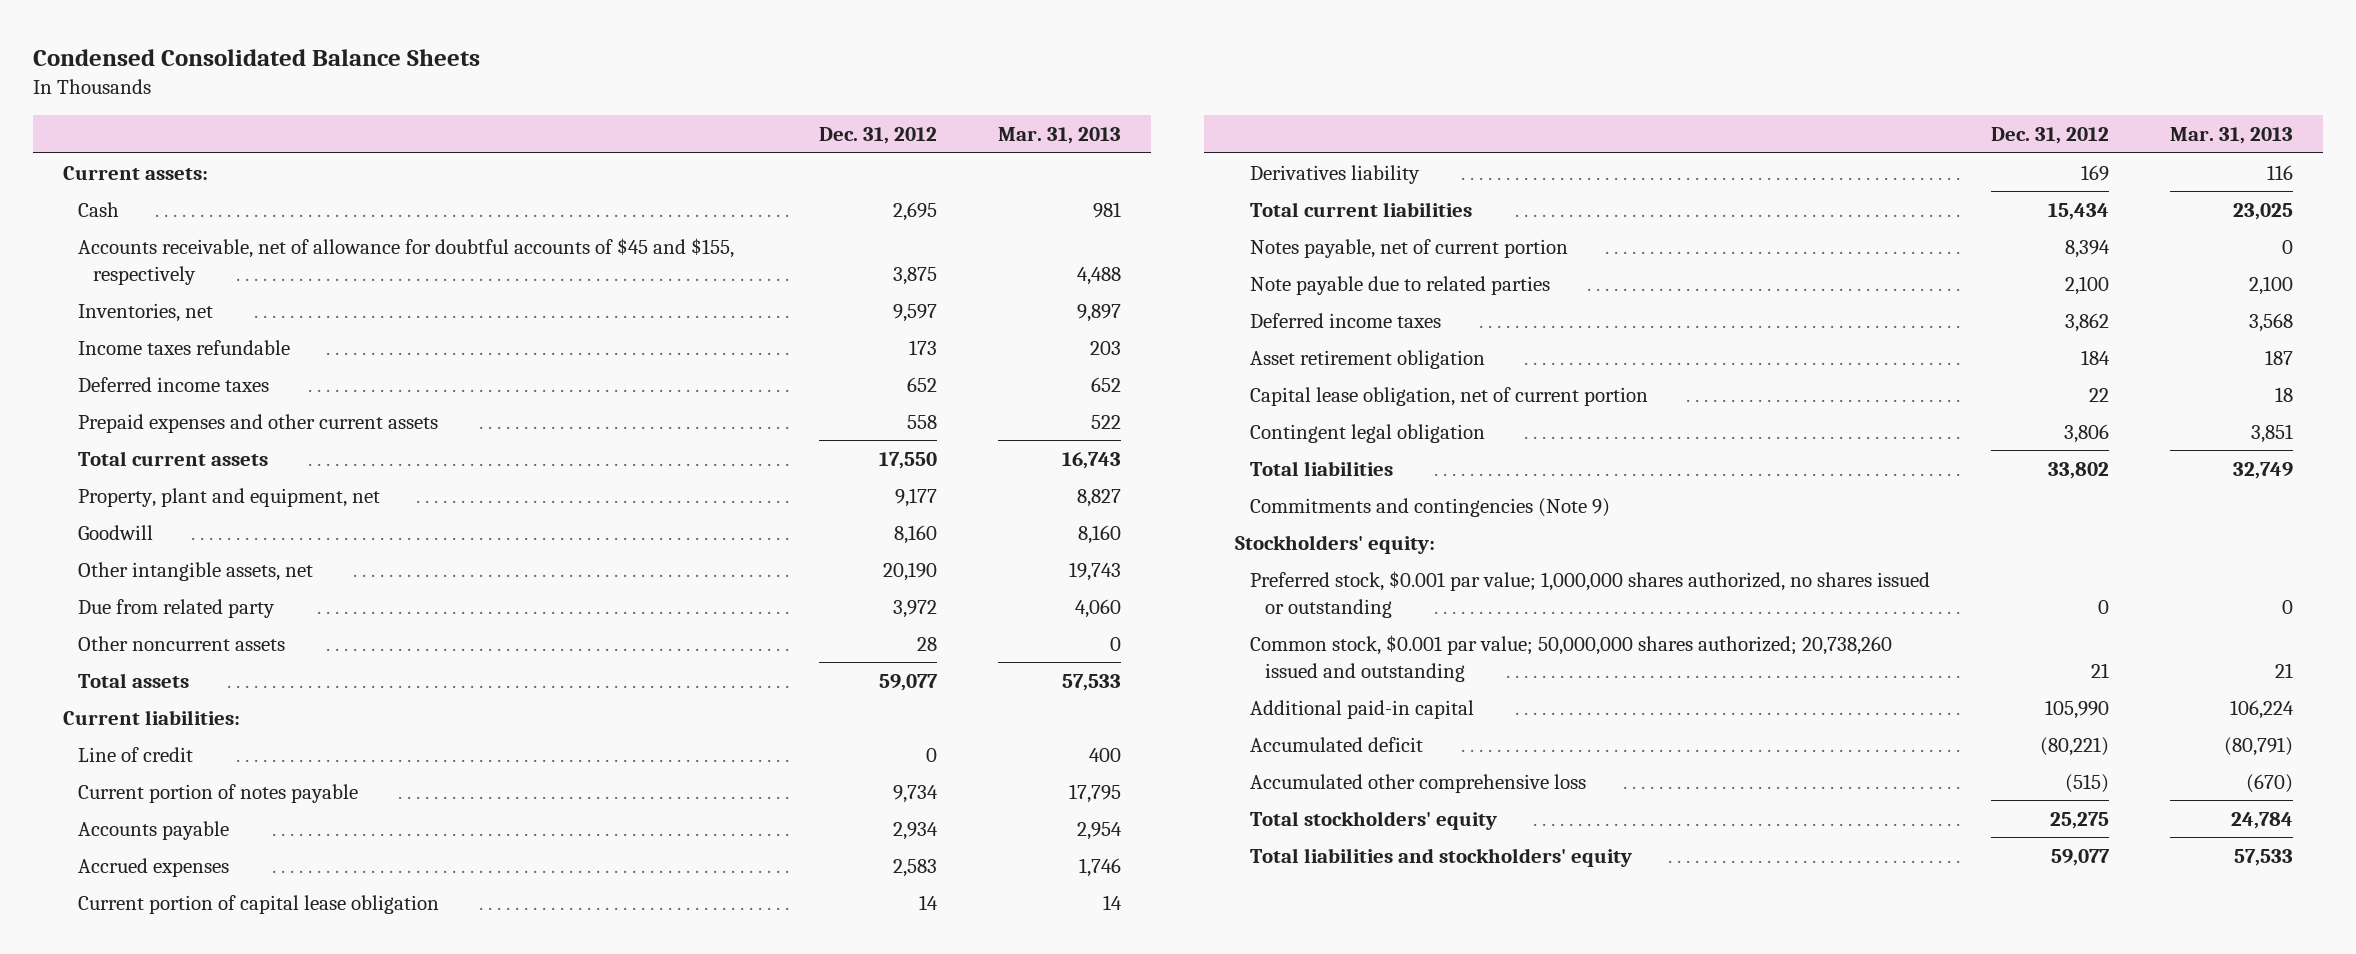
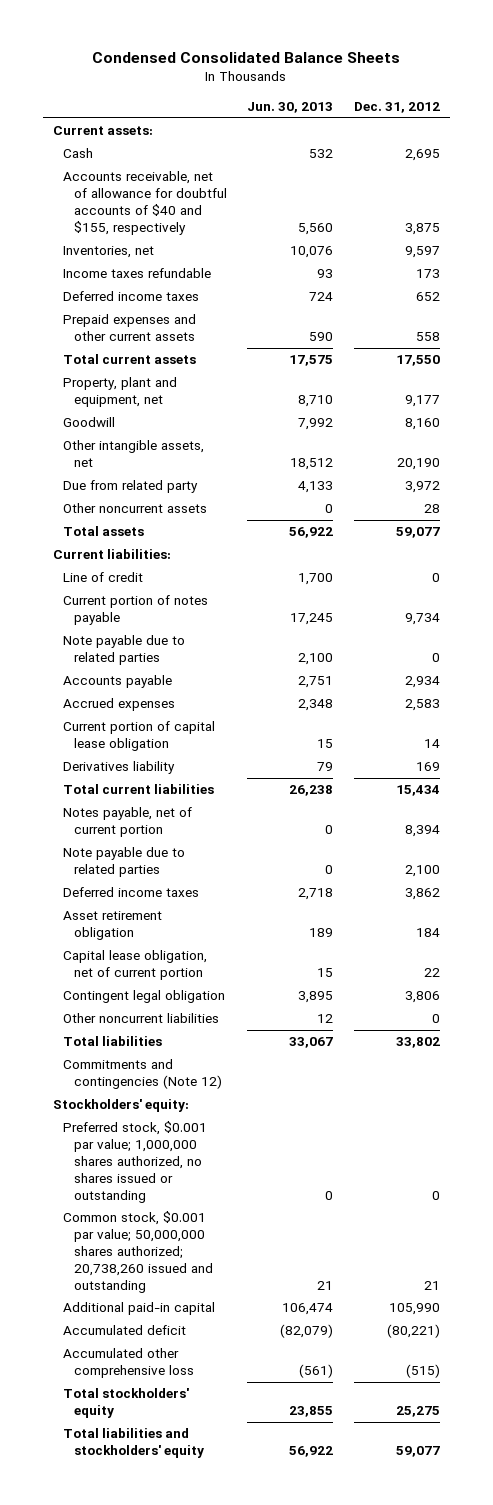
- | Dec. 31, 2012 | Mar. 31, 2013
+ | Jun. 30, 2013 | Dec. 31, 2012
- Accounts receivable, net of allowance for doubtful accounts of $45 and $155, respectively | 3,875 | 4,488
+ Accounts receivable, net of allowance for doubtful accounts of $40 and $155, respectively | 5,560 | 3,875
+ Note payable due to related parties | 2,100 | 0
+ Other noncurrent liabilities | 12 | 0
- Commitments and contingencies (Note 9)
+ Commitments and contingencies (Note 12)

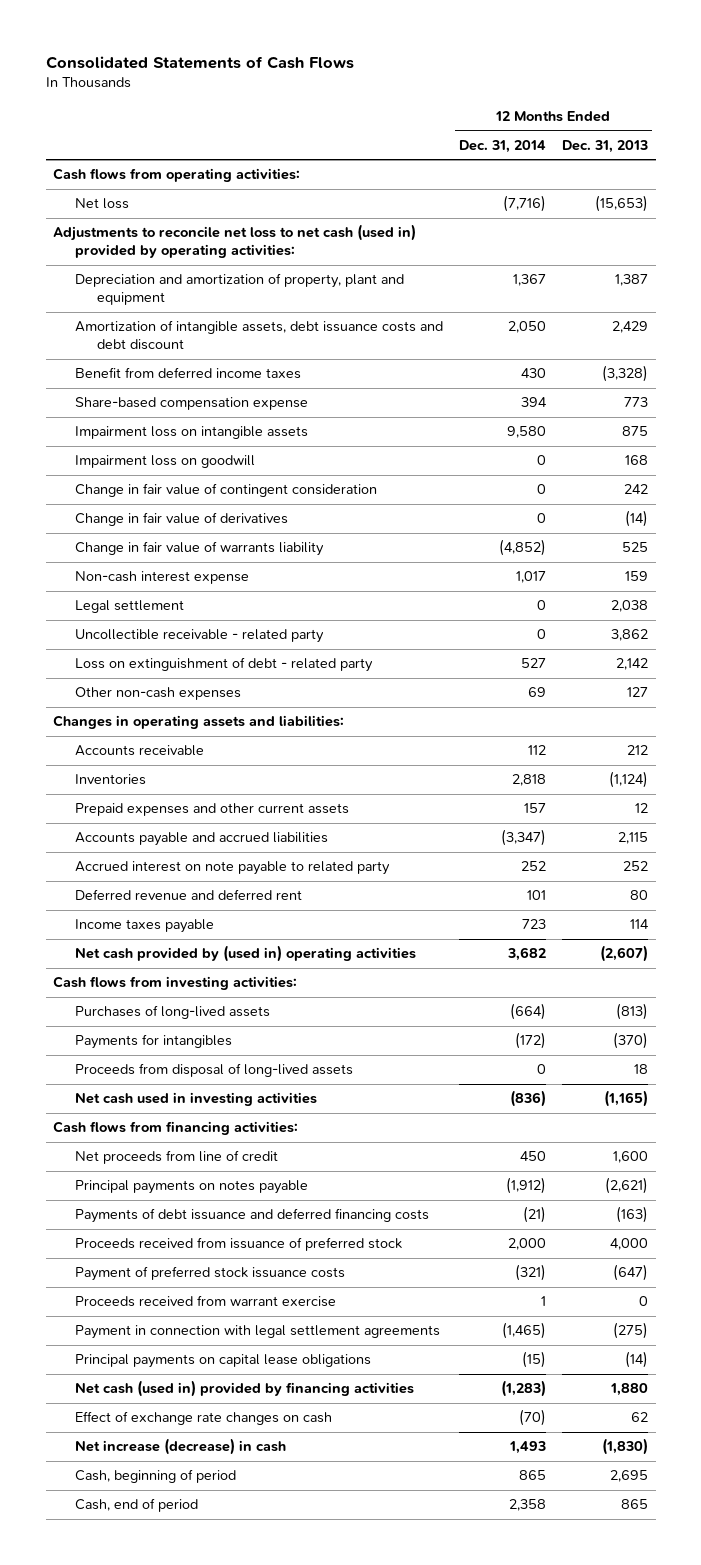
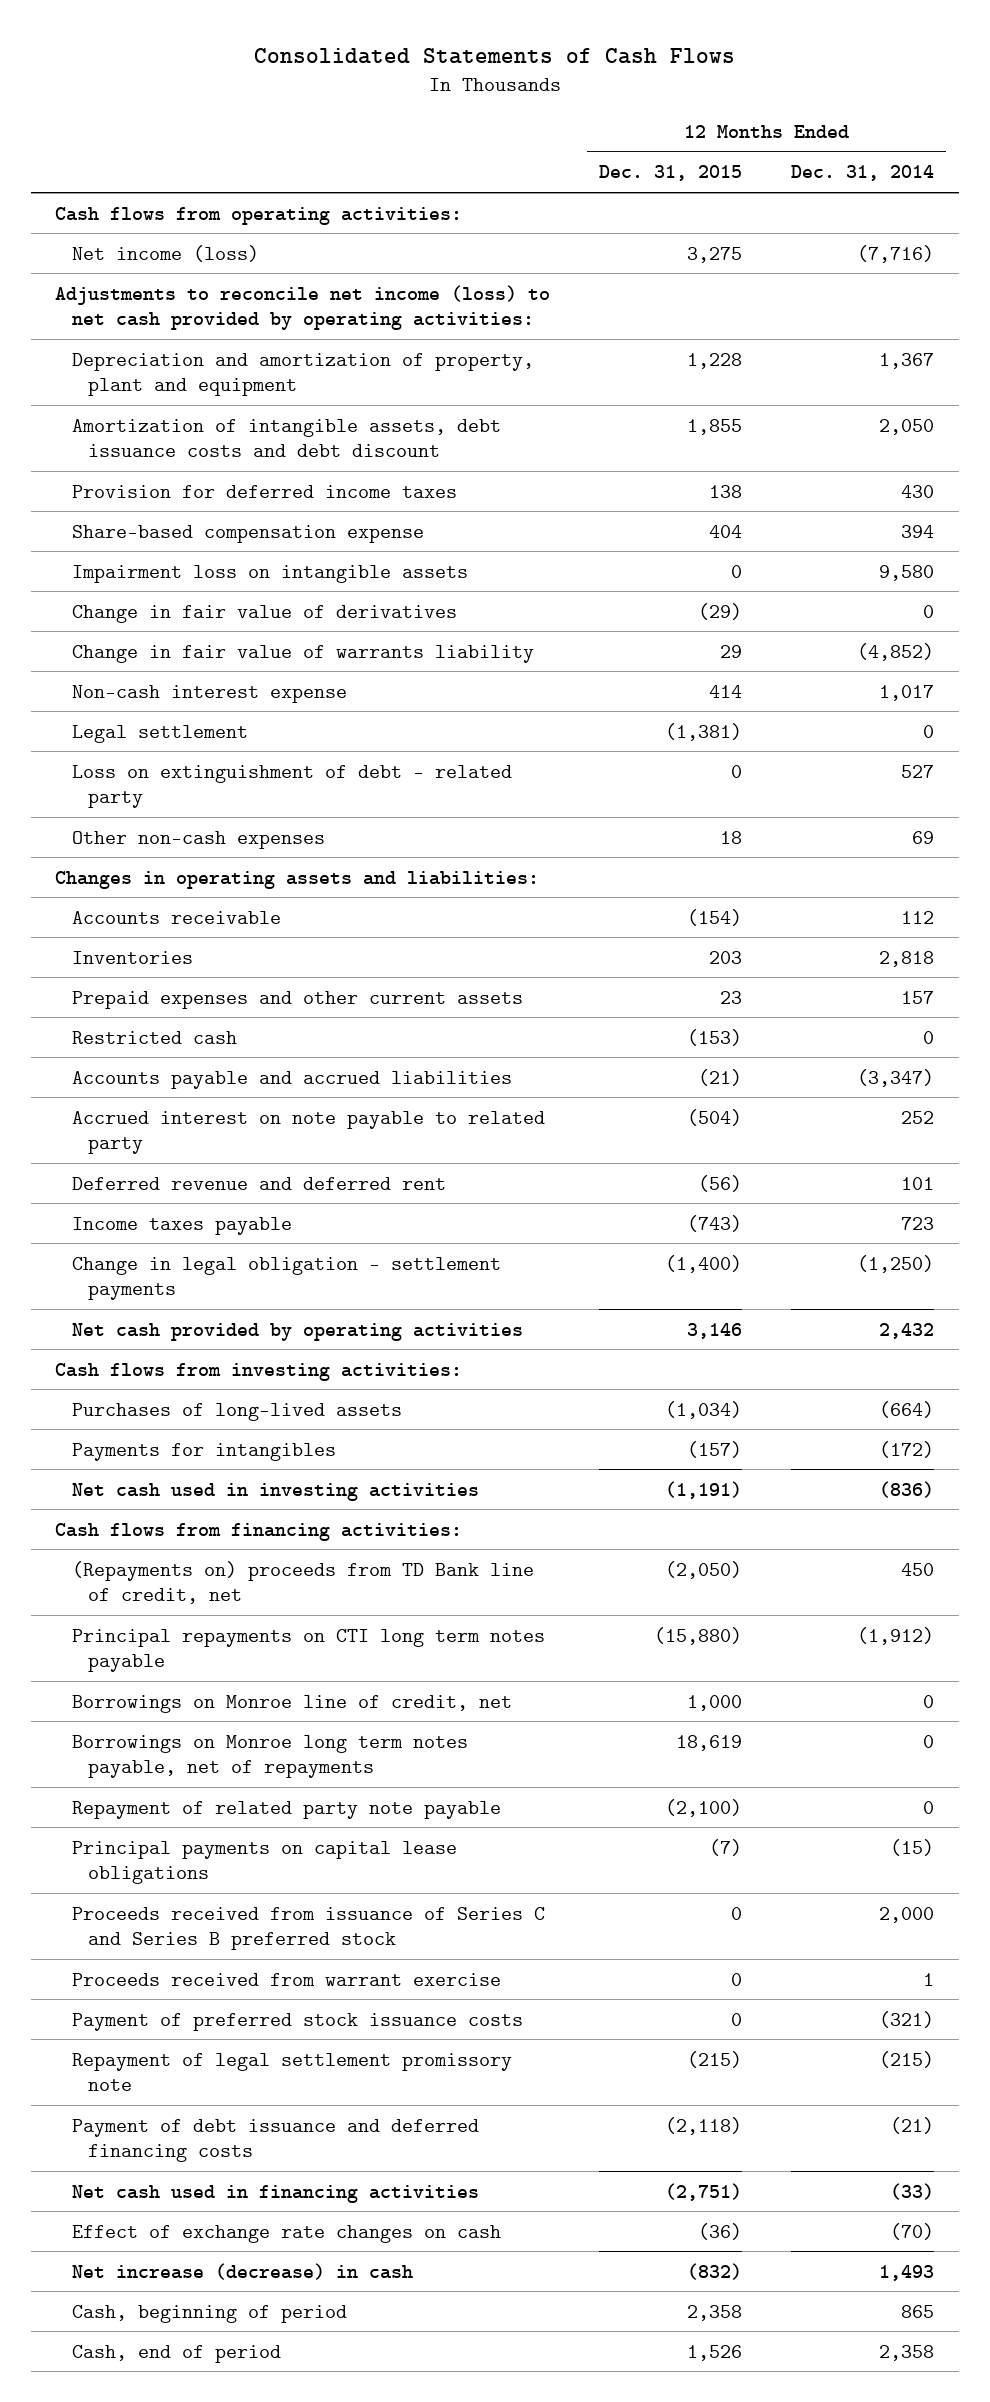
- | 12 Months Ended Dec. 31, 2014 | 12 Months Ended Dec. 31, 2013
+ | 12 Months Ended Dec. 31, 2015 | 12 Months Ended Dec. 31, 2014
- Net loss | (7,716) | (15,653)
- Adjustments to reconcile net loss to net cash (used in) provided by operating activities:
+ Net income (loss) | 3,275 | (7,716)
+ Adjustments to reconcile net income (loss) to net cash provided by operating activities:
- Benefit from deferred income taxes | 430 | (3,328)
+ Provision for deferred income taxes | 138 | 430
- Impairment loss on goodwill | 0 | 168
- Change in fair value of contingent consideration | 0 | 242
- Uncollectible receivable - related party | 0 | 3,862
+ Restricted cash | (153) | 0
- Net cash provided by (used in) operating activities | 3,682 | (2,607)
+ Change in legal obligation - settlement payments | (1,400) | (1,250)
+ Net cash provided by operating activities | 3,146 | 2,432
- Proceeds from disposal of long-lived assets | 0 | 18
- Net proceeds from line of credit | 450 | 1,600
- Principal payments on notes payable | (1,912) | (2,621)
- Payments of debt issuance and deferred financing costs | (21) | (163)
- Proceeds received from issuance of preferred stock | 2,000 | 4,000
- Payment in connection with legal settlement agreements | (1,465) | (275)
+ (Repayments on) proceeds from TD Bank line of credit, net | (2,050) | 450
+ Principal repayments on CTI long term notes payable | (15,880) | (1,912)
+ Borrowings on Monroe line of credit, net | 1,000 | 0
+ Borrowings on Monroe long term notes payable, net of repayments | 18,619 | 0
+ Repayment of related party note payable | (2,100) | 0
- Net cash (used in) provided by financing activities | (1,283) | 1,880
+ Proceeds received from issuance of Series C and Series B preferred stock | 0 | 2,000
moved down: Proceeds received from warrant exercise | 0 | 1
moved down: Payment of preferred stock issuance costs | 0 | (321)
+ Repayment of legal settlement promissory note | (215) | (215)
+ Payment of debt issuance and deferred financing costs | (2,118) | (21)
+ Net cash used in financing activities | (2,751) | (33)

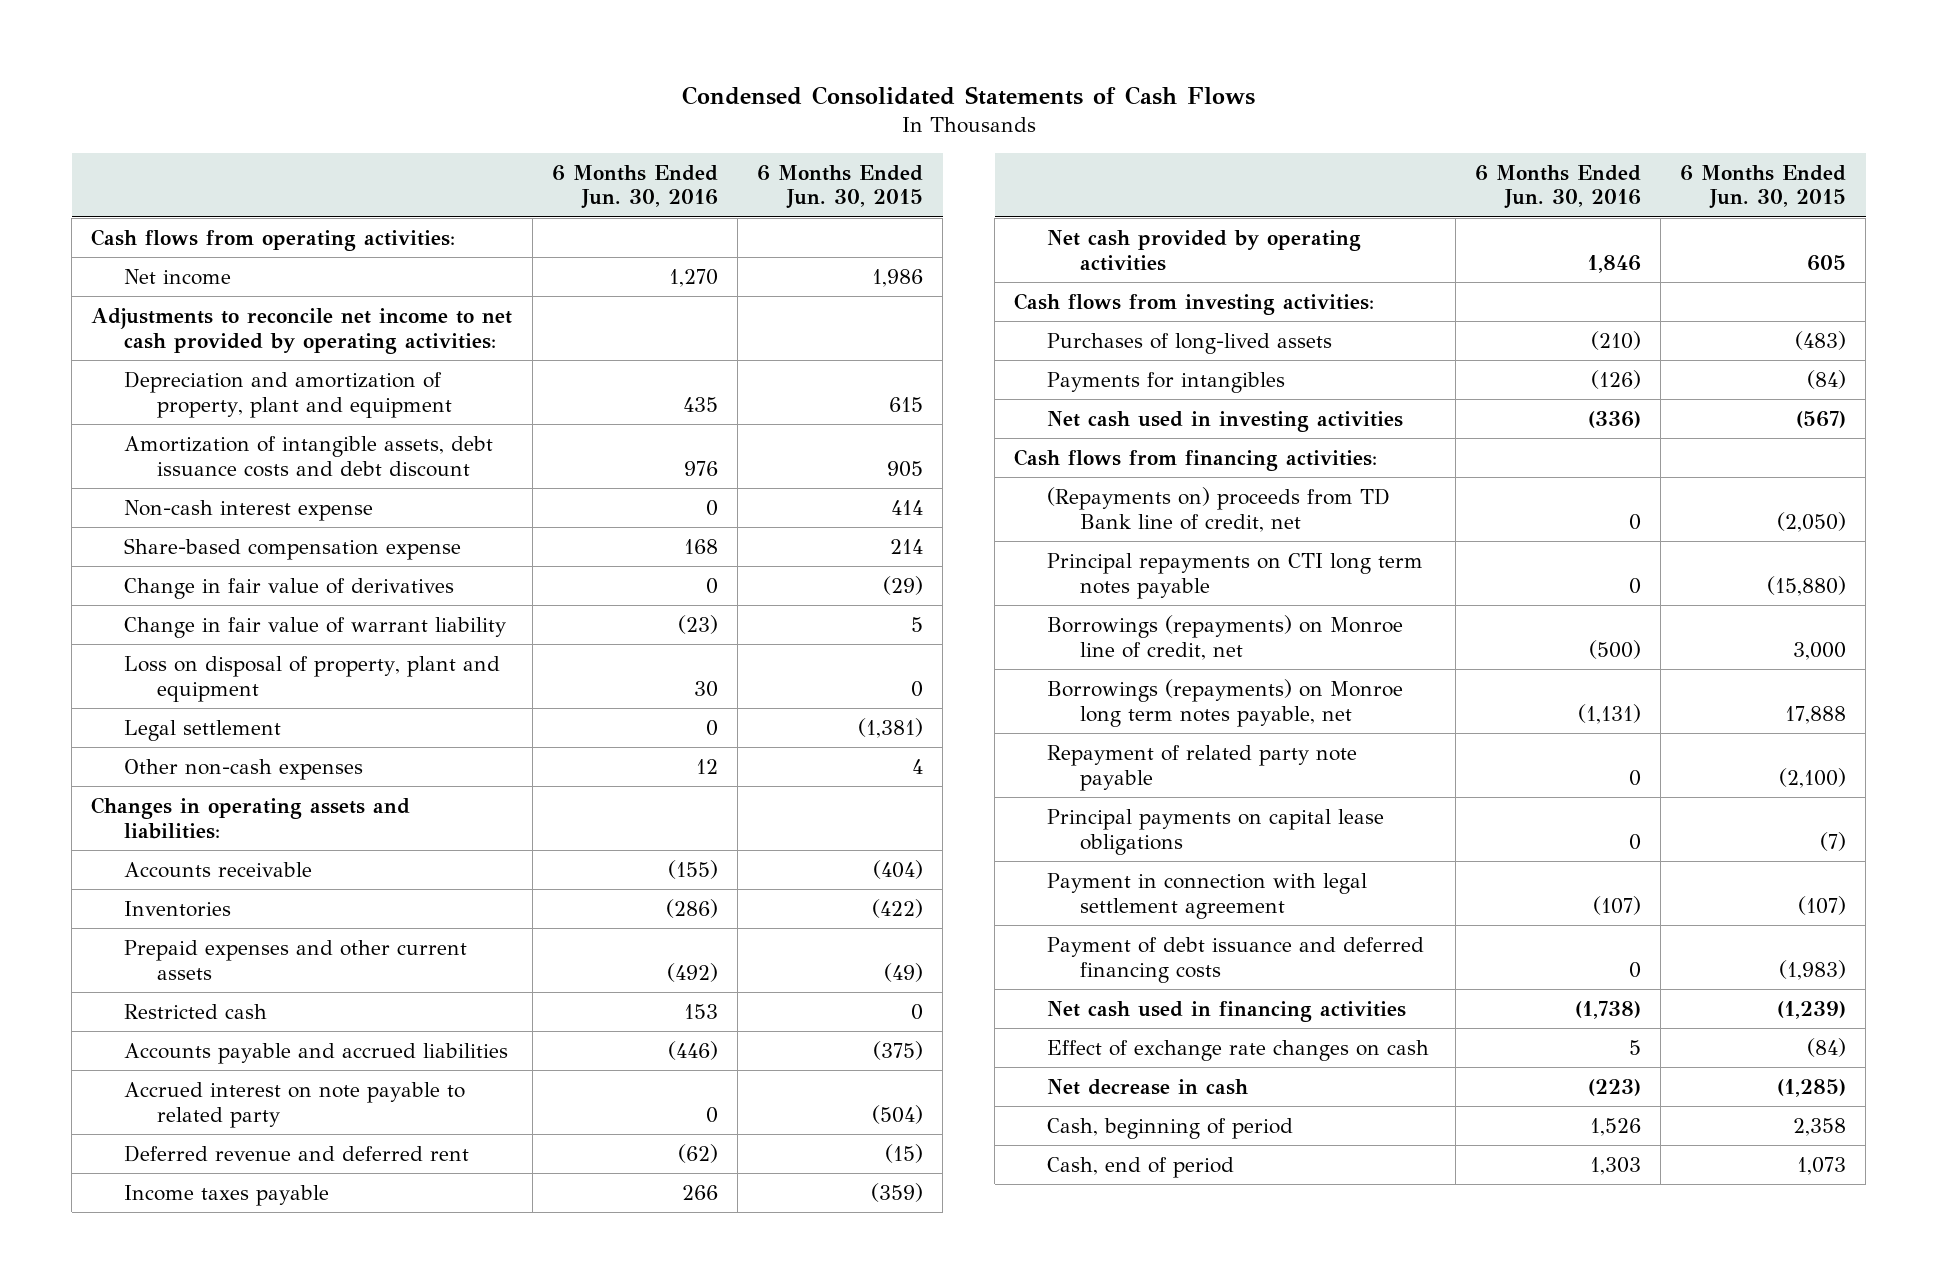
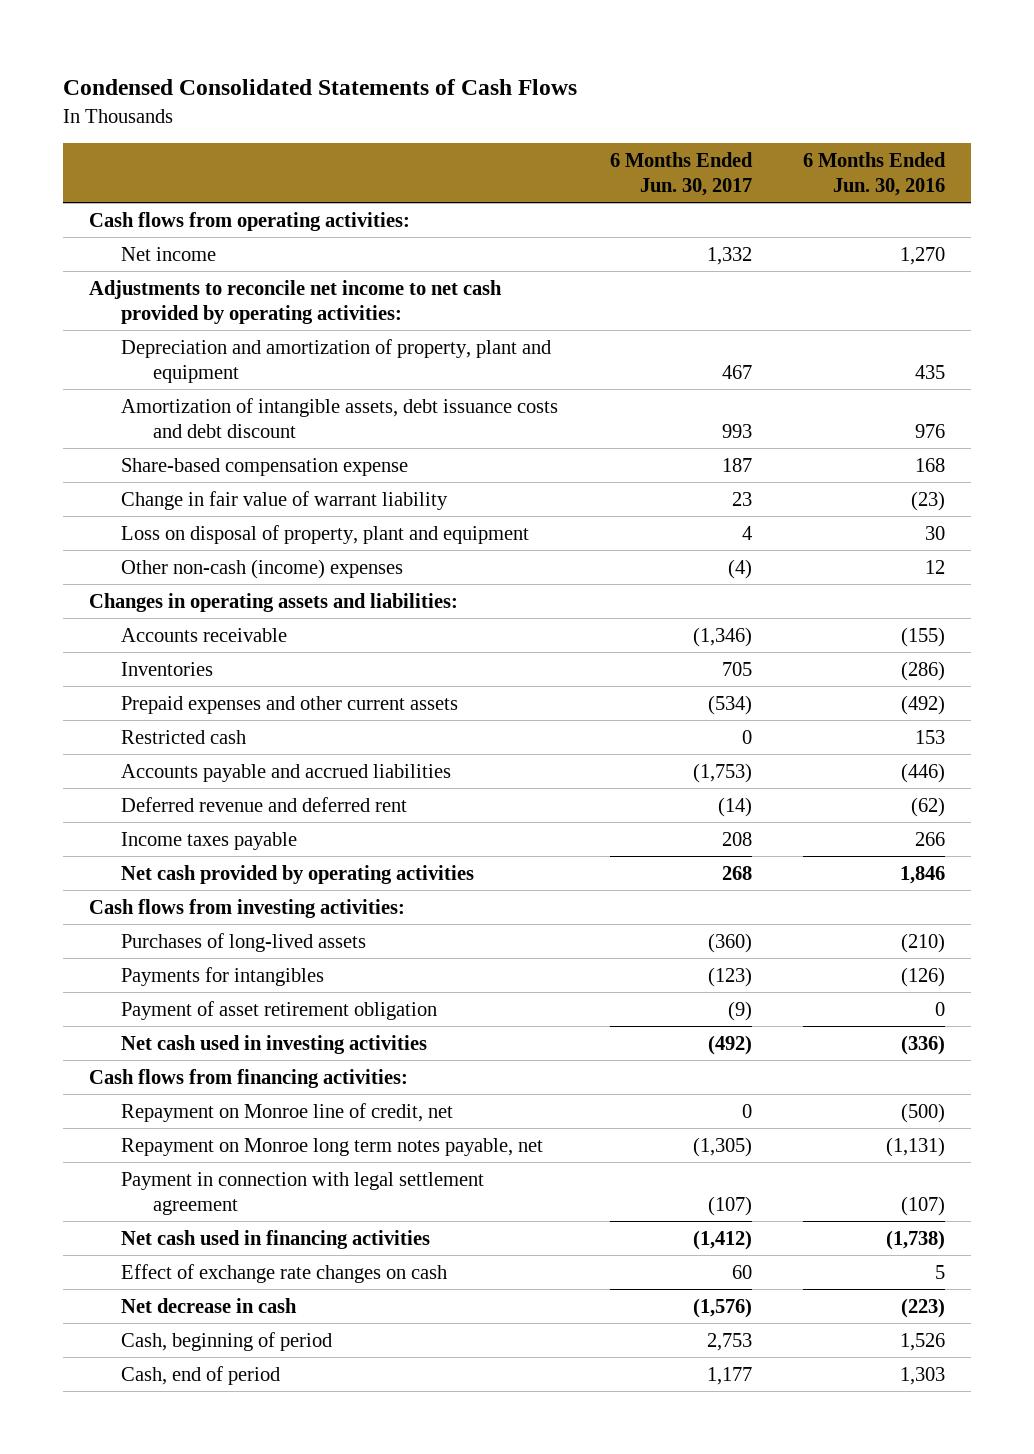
- | 6 Months Ended Jun. 30, 2016 | 6 Months Ended Jun. 30, 2015
+ | 6 Months Ended Jun. 30, 2017 | 6 Months Ended Jun. 30, 2016
- Non-cash interest expense | 0 | 414
- Change in fair value of derivatives | 0 | (29)
- Legal settlement | 0 | (1,381)
- Other non-cash expenses | 12 | 4
+ Other non-cash (income) expenses | (4) | 12
- Accrued interest on note payable to related party | 0 | (504)
+ Payment of asset retirement obligation | (9) | 0
- (Repayments on) proceeds from TD Bank line of credit, net | 0 | (2,050)
- Principal repayments on CTI long term notes payable | 0 | (15,880)
- Borrowings (repayments) on Monroe line of credit, net | (500) | 3,000
- Borrowings (repayments) on Monroe long term notes payable, net | (1,131) | 17,888
- Repayment of related party note payable | 0 | (2,100)
- Principal payments on capital lease obligations | 0 | (7)
+ Repayment on Monroe line of credit, net | 0 | (500)
+ Repayment on Monroe long term notes payable, net | (1,305) | (1,131)
- Payment of debt issuance and deferred financing costs | 0 | (1,983)

